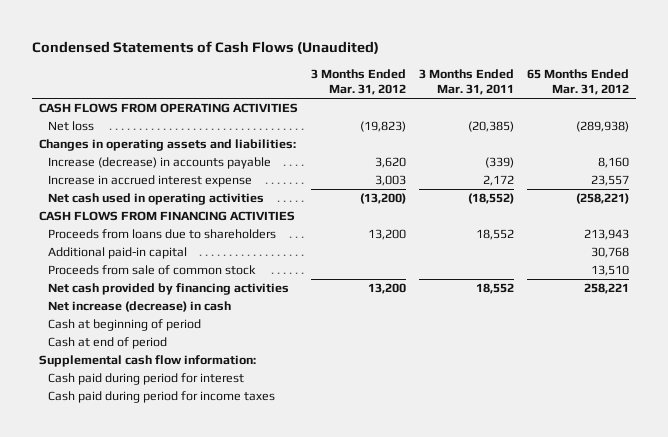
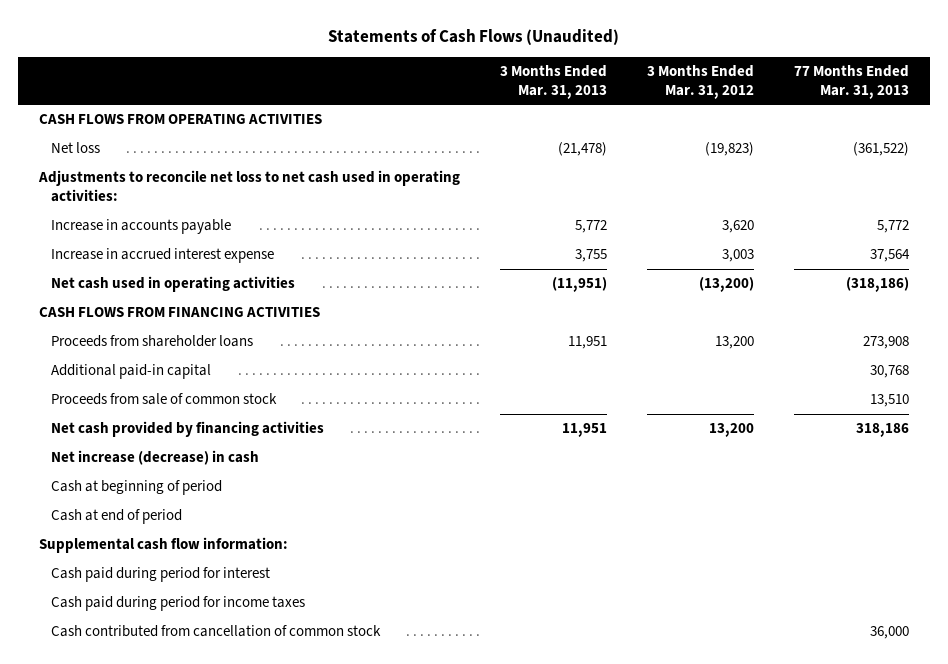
- Condensed Statements of Cash Flows (Unaudited)
+ Statements of Cash Flows (Unaudited)
- | 3 Months Ended Mar. 31, 2012 | 3 Months Ended Mar. 31, 2011 | 65 Months Ended Mar. 31, 2012
+ | 3 Months Ended Mar. 31, 2013 | 3 Months Ended Mar. 31, 2012 | 77 Months Ended Mar. 31, 2013
- Changes in operating assets and liabilities:
- Increase (decrease) in accounts payable | 3,620 | (339) | 8,160
+ Adjustments to reconcile net loss to net cash used in operating activities:
+ Increase in accounts payable | 5,772 | 3,620 | 5,772
- Proceeds from loans due to shareholders | 13,200 | 18,552 | 213,943
+ Proceeds from shareholder loans | 11,951 | 13,200 | 273,908
+ Cash contributed from cancellation of common stock | | | 36,000

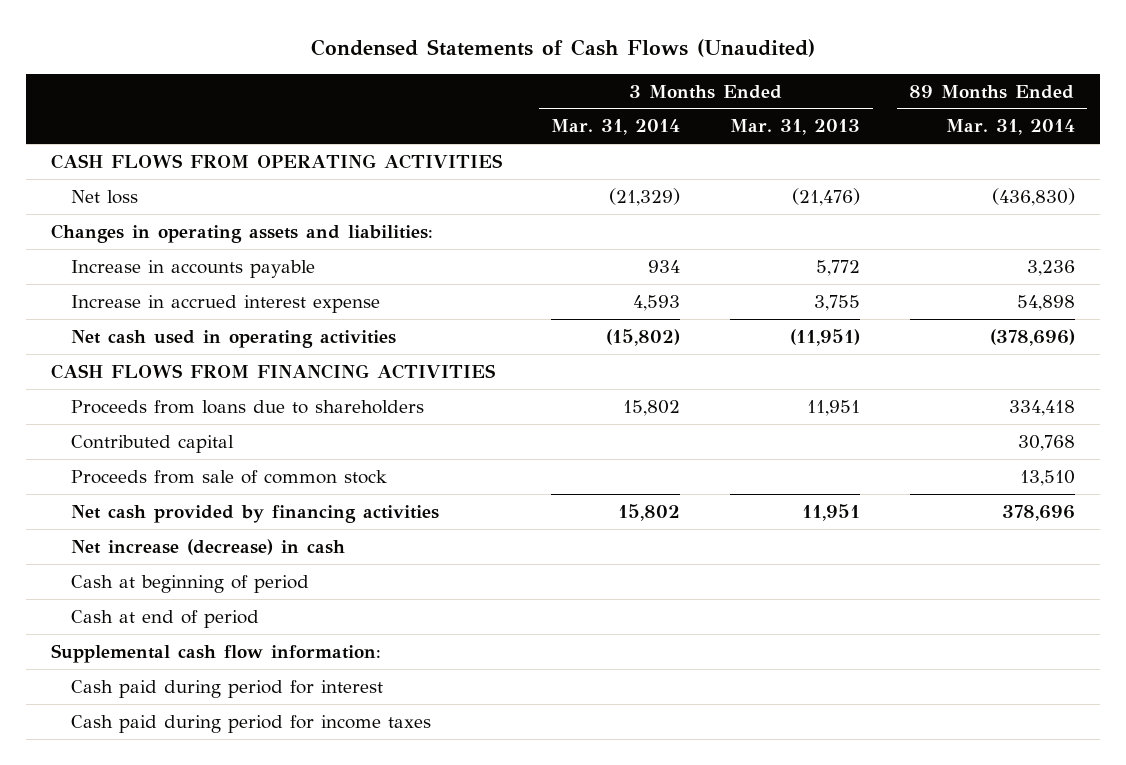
- Statements of Cash Flows (Unaudited)
+ Condensed Statements of Cash Flows (Unaudited)
- | 3 Months Ended Mar. 31, 2013 | 3 Months Ended Mar. 31, 2012 | 77 Months Ended Mar. 31, 2013
+ | 3 Months Ended Mar. 31, 2014 | 3 Months Ended Mar. 31, 2013 | 89 Months Ended Mar. 31, 2014
- Net loss | (21,478) | (19,823) | (361,522)
- Adjustments to reconcile net loss to net cash used in operating activities:
+ Net loss | (21,329) | (21,476) | (436,830)
+ Changes in operating assets and liabilities:
- Proceeds from shareholder loans | 11,951 | 13,200 | 273,908
- Additional paid-in capital | | | 30,768
+ Proceeds from loans due to shareholders | 15,802 | 11,951 | 334,418
+ Contributed capital | | | 30,768
- Cash contributed from cancellation of common stock | | | 36,000

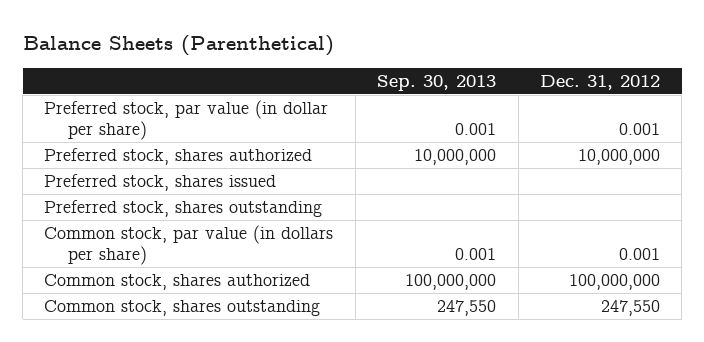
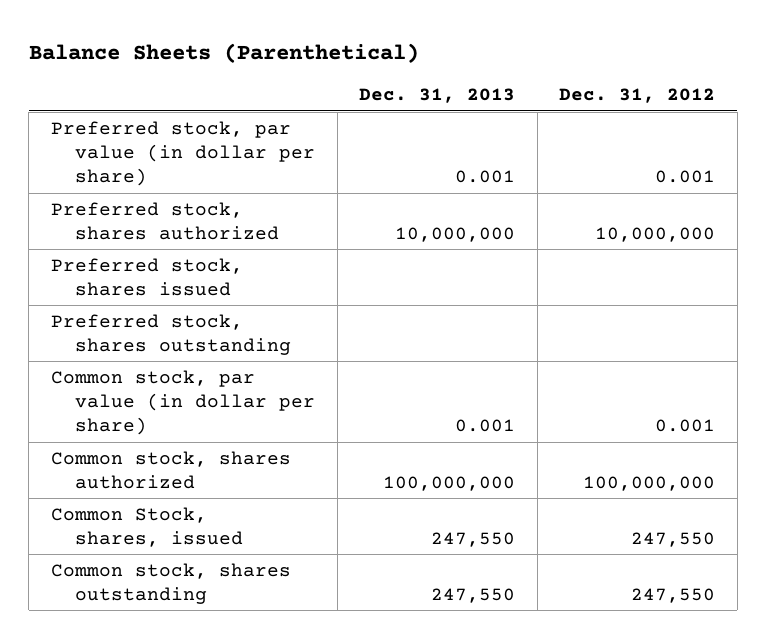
- | Sep. 30, 2013 | Dec. 31, 2012
+ | Dec. 31, 2013 | Dec. 31, 2012
- Common stock, par value (in dollars per share) | 0.001 | 0.001
+ Common stock, par value (in dollar per share) | 0.001 | 0.001
+ Common Stock, shares, issued | 247,550 | 247,550

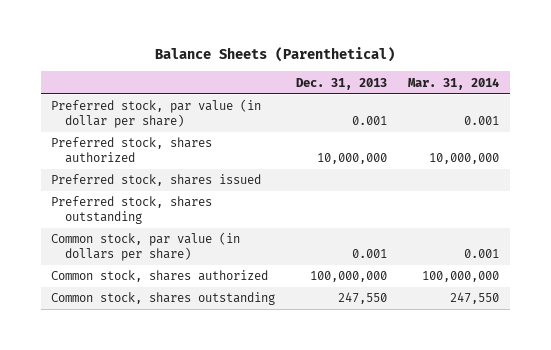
- | Dec. 31, 2013 | Dec. 31, 2012
+ | Dec. 31, 2013 | Mar. 31, 2014
- Common stock, par value (in dollar per share) | 0.001 | 0.001
+ Common stock, par value (in dollars per share) | 0.001 | 0.001
- Common Stock, shares, issued | 247,550 | 247,550

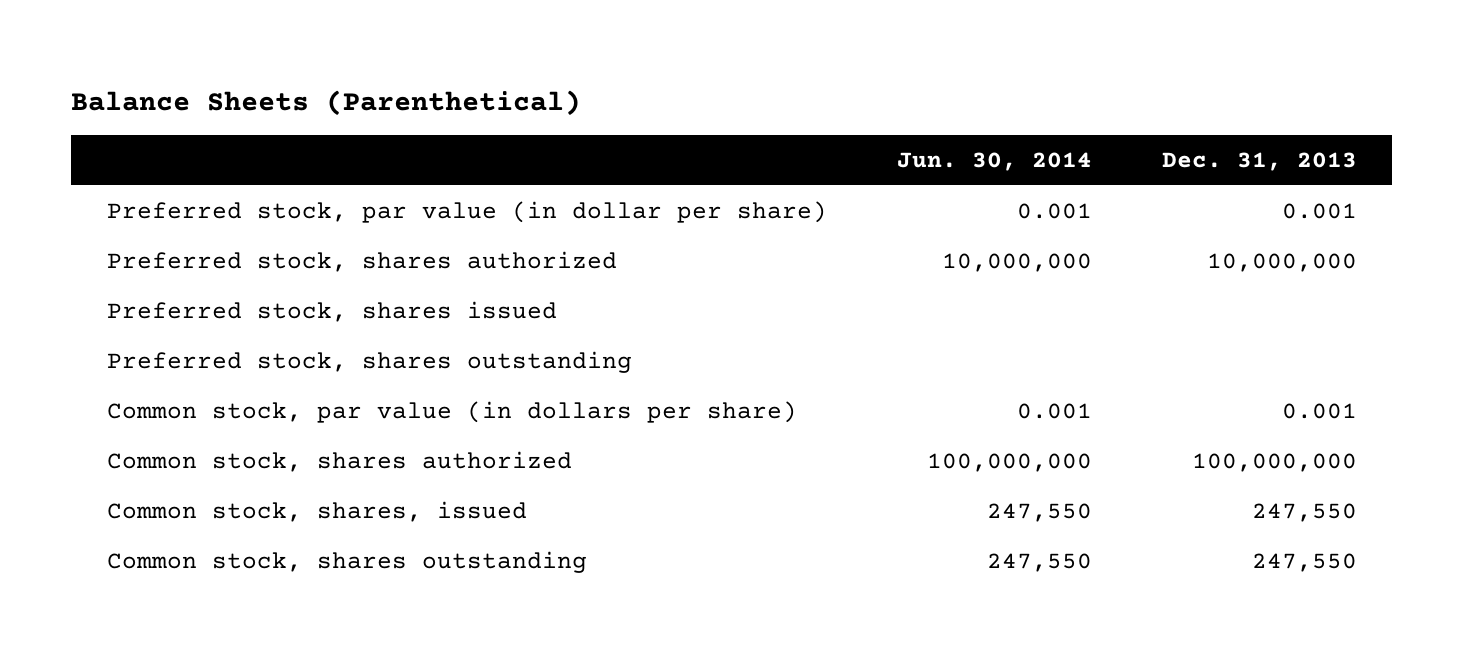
- | Dec. 31, 2013 | Mar. 31, 2014
+ | Jun. 30, 2014 | Dec. 31, 2013
+ Common stock, shares, issued | 247,550 | 247,550

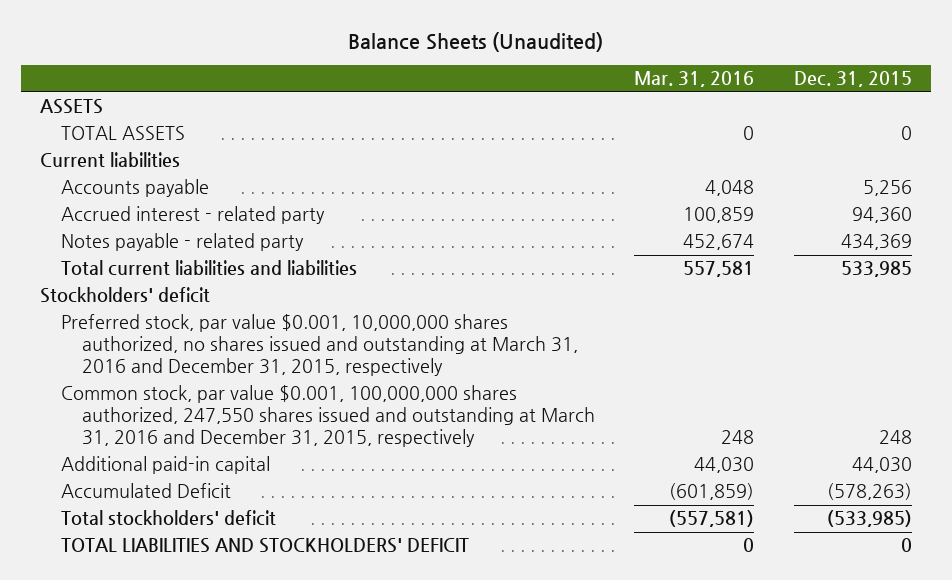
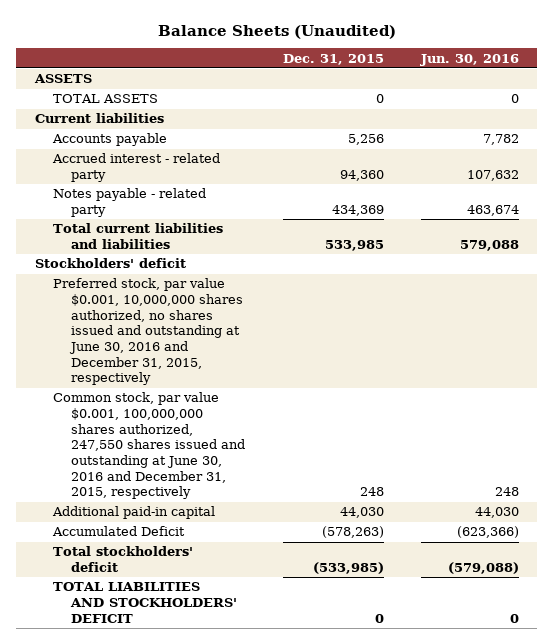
- | Mar. 31, 2016 | Dec. 31, 2015
+ | Dec. 31, 2015 | Jun. 30, 2016
- Preferred stock, par value $0.001, 10,000,000 shares authorized, no shares issued and outstanding at March 31, 2016 and December 31, 2015, respectively
- Common stock, par value $0.001, 100,000,000 shares authorized, 247,550 shares issued and outstanding at March 31, 2016 and December 31, 2015, respectively | 248 | 248
+ Preferred stock, par value $0.001, 10,000,000 shares authorized, no shares issued and outstanding at June 30, 2016 and December 31, 2015, respectively
+ Common stock, par value $0.001, 100,000,000 shares authorized, 247,550 shares issued and outstanding at June 30, 2016 and December 31, 2015, respectively | 248 | 248

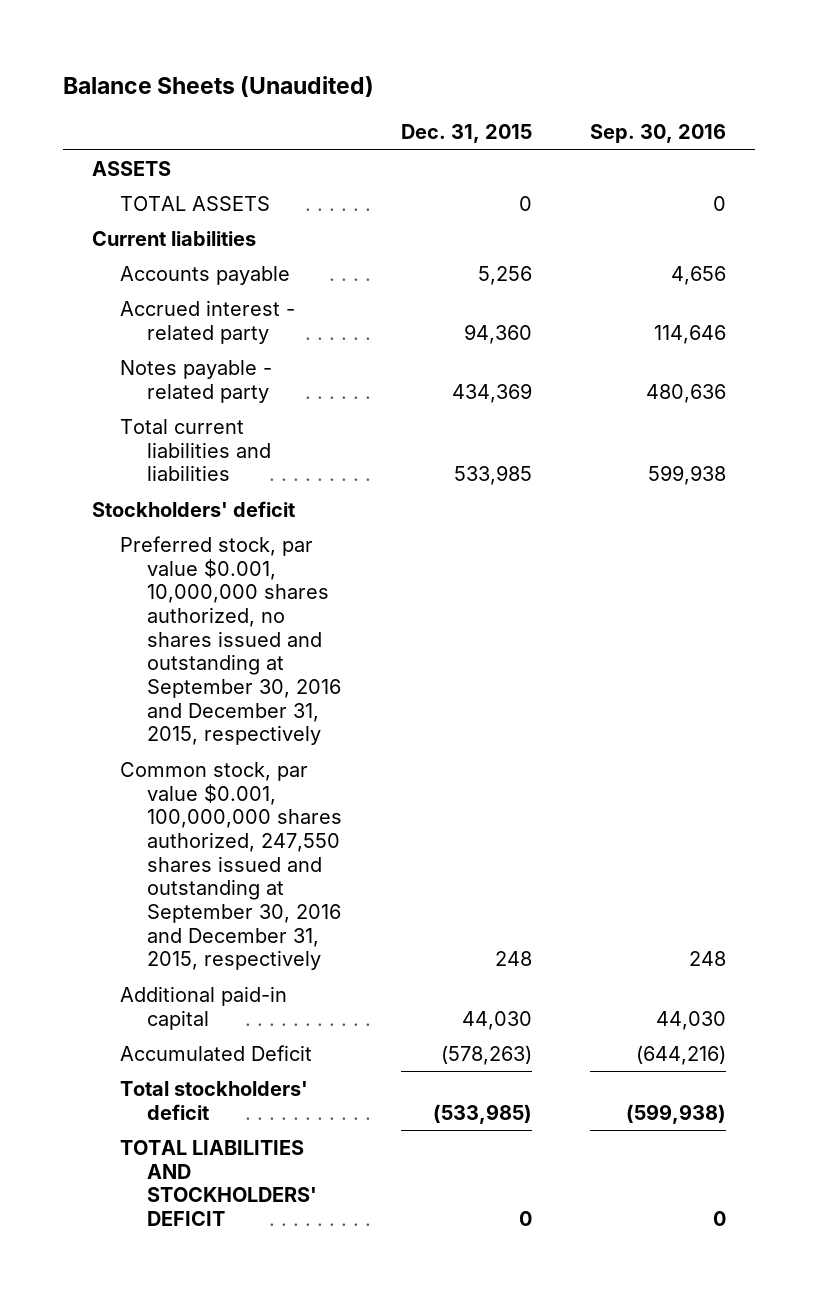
- | Dec. 31, 2015 | Jun. 30, 2016
+ | Dec. 31, 2015 | Sep. 30, 2016
- Preferred stock, par value $0.001, 10,000,000 shares authorized, no shares issued and outstanding at June 30, 2016 and December 31, 2015, respectively
- Common stock, par value $0.001, 100,000,000 shares authorized, 247,550 shares issued and outstanding at June 30, 2016 and December 31, 2015, respectively | 248 | 248
+ Preferred stock, par value $0.001, 10,000,000 shares authorized, no shares issued and outstanding at September 30, 2016 and December 31, 2015, respectively
+ Common stock, par value $0.001, 100,000,000 shares authorized, 247,550 shares issued and outstanding at September 30, 2016 and December 31, 2015, respectively | 248 | 248

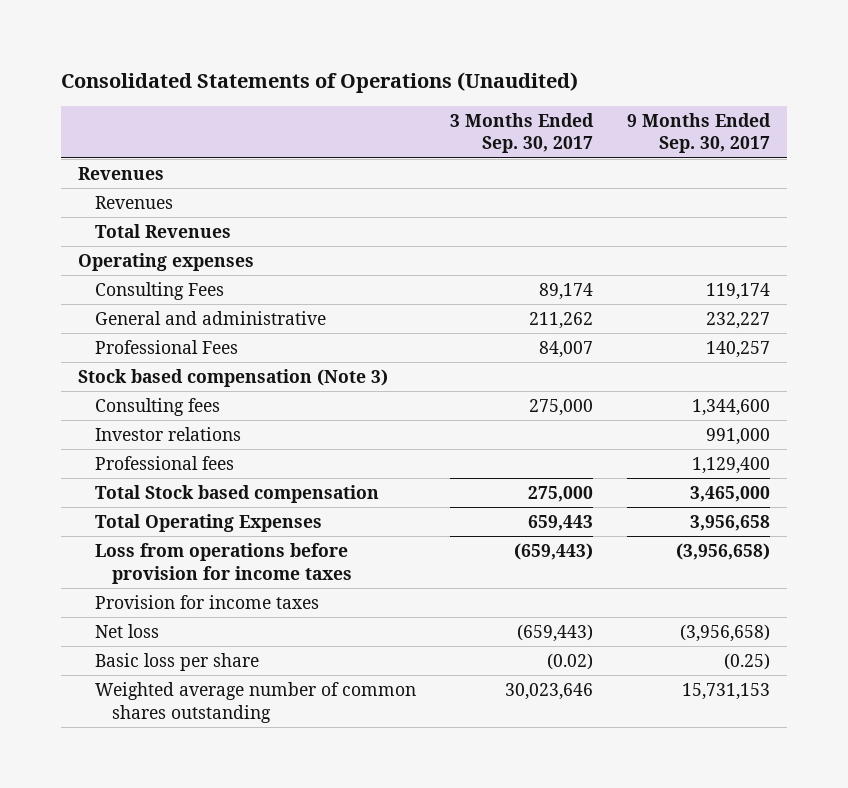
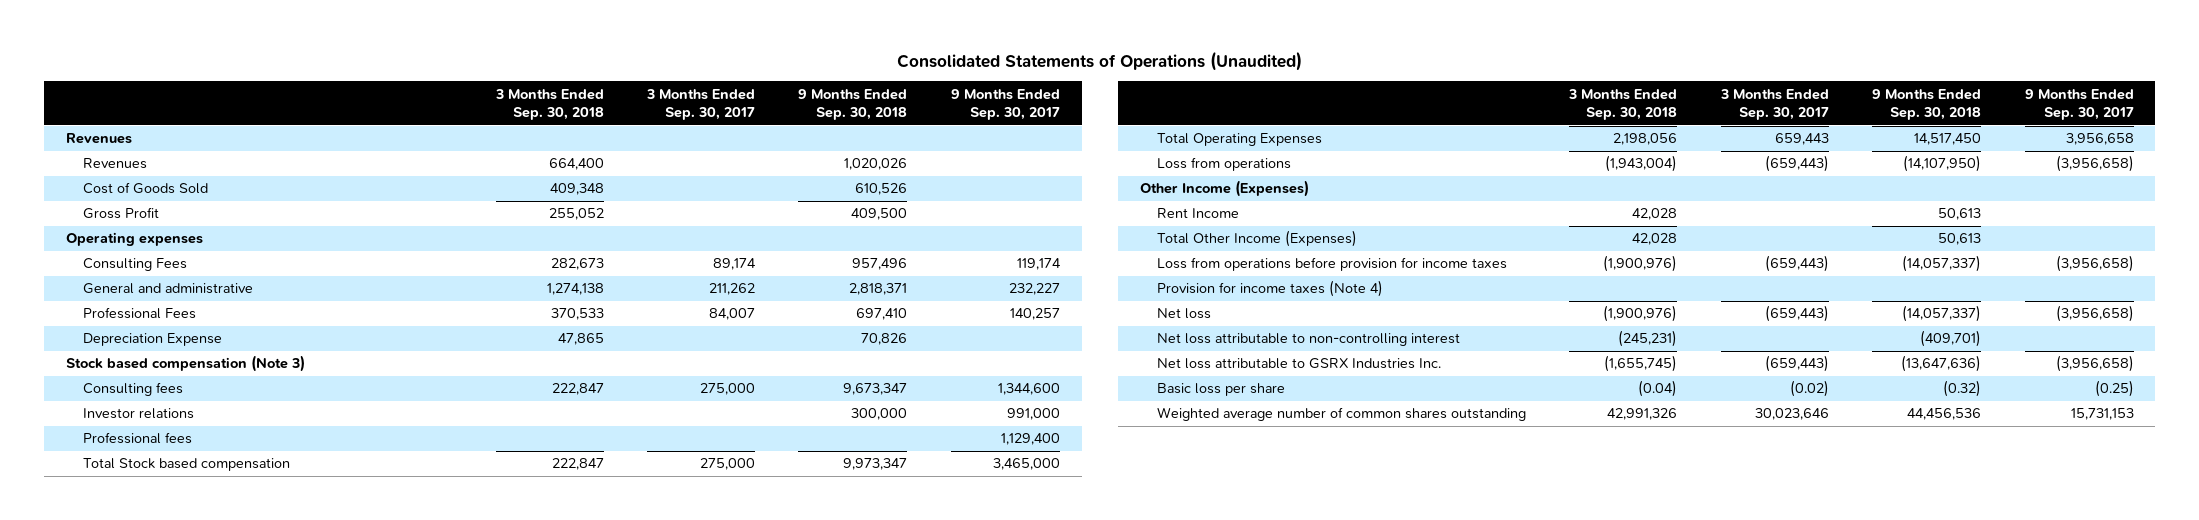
- | 3 Months Ended Sep. 30, 2017 | 9 Months Ended Sep. 30, 2017
+ | 3 Months Ended Sep. 30, 2018 | 3 Months Ended Sep. 30, 2017 | 9 Months Ended Sep. 30, 2018 | 9 Months Ended Sep. 30, 2017
- Total Revenues
+ Cost of Goods Sold | 409,348 | | 610,526 |
+ Gross Profit | 255,052 | | 409,500 |
+ Depreciation Expense | 47,865 | | 70,826 |
+ Loss from operations | (1,943,004) | (659,443) | (14,107,950) | (3,956,658)
+ Other Income (Expenses)
+ Rent Income | 42,028 | | 50,613 |
+ Total Other Income (Expenses) | 42,028 | | 50,613 |
- Provision for income taxes
+ Provision for income taxes (Note 4)
+ Net loss attributable to non-controlling interest | (245,231) | | (409,701) |
+ Net loss attributable to GSRX Industries Inc. | (1,655,745) | (659,443) | (13,647,636) | (3,956,658)

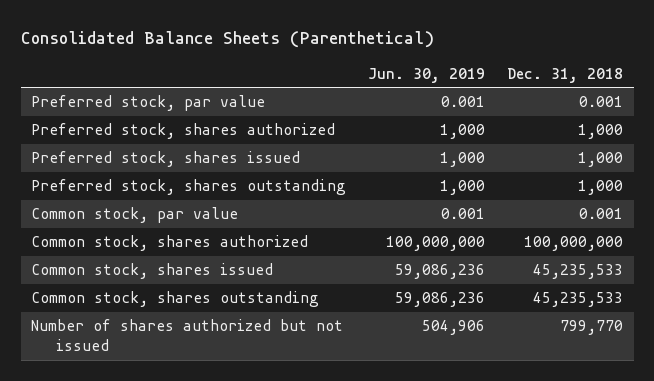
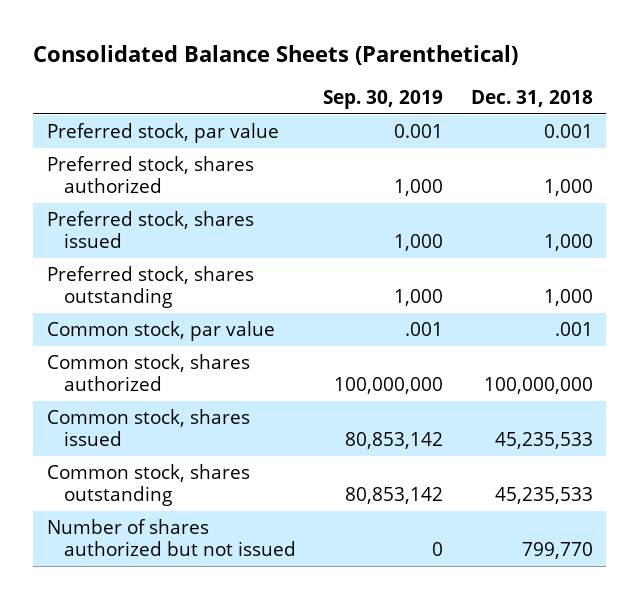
- | Jun. 30, 2019 | Dec. 31, 2018
+ | Sep. 30, 2019 | Dec. 31, 2018
- Common stock, par value | 0.001 | 0.001
+ Common stock, par value | .001 | .001

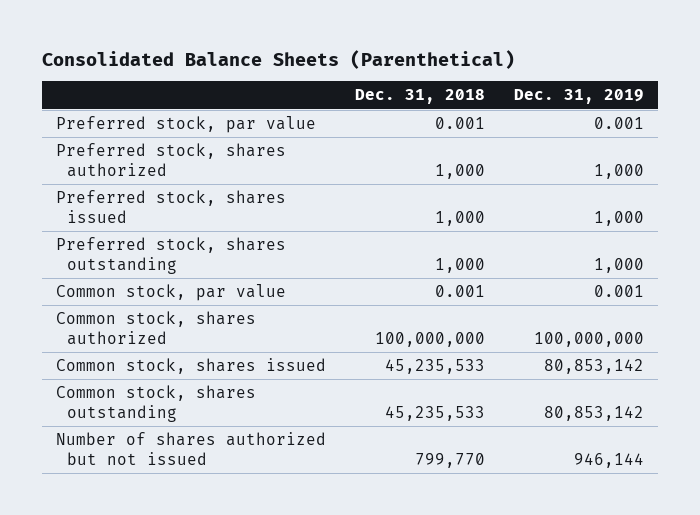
- | Sep. 30, 2019 | Dec. 31, 2018
+ | Dec. 31, 2018 | Dec. 31, 2019
- Common stock, par value | .001 | .001
+ Common stock, par value | 0.001 | 0.001

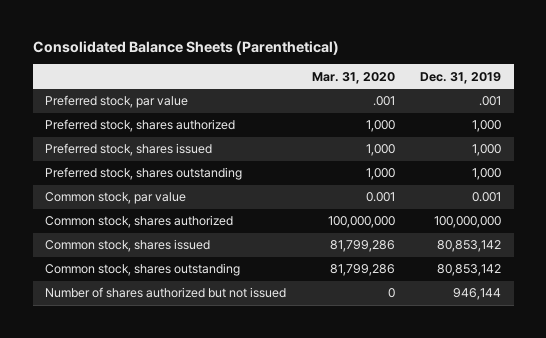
- | Dec. 31, 2018 | Dec. 31, 2019
+ | Mar. 31, 2020 | Dec. 31, 2019
- Preferred stock, par value | 0.001 | 0.001
+ Preferred stock, par value | .001 | .001

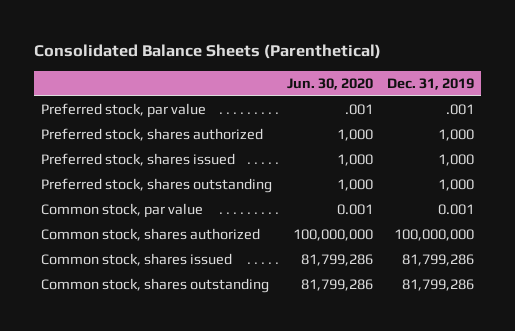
- | Mar. 31, 2020 | Dec. 31, 2019
+ | Jun. 30, 2020 | Dec. 31, 2019
- Common stock, shares issued | 81,799,286 | 80,853,142
- Common stock, shares outstanding | 81,799,286 | 80,853,142
- Number of shares authorized but not issued | 0 | 946,144
+ Common stock, shares issued | 81,799,286 | 81,799,286
+ Common stock, shares outstanding | 81,799,286 | 81,799,286

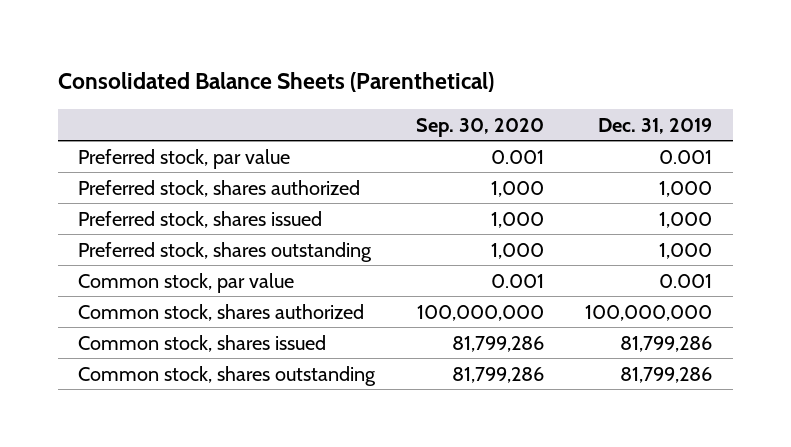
- | Jun. 30, 2020 | Dec. 31, 2019
+ | Sep. 30, 2020 | Dec. 31, 2019
- Preferred stock, par value | .001 | .001
+ Preferred stock, par value | 0.001 | 0.001

